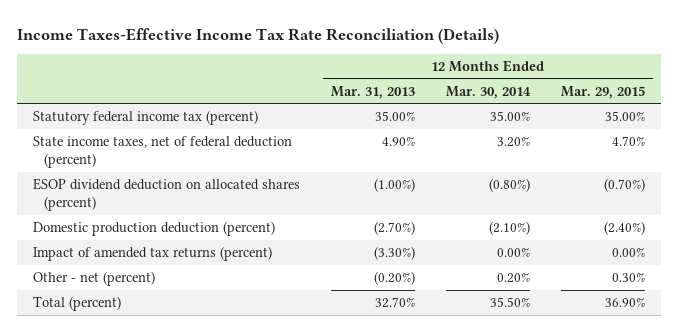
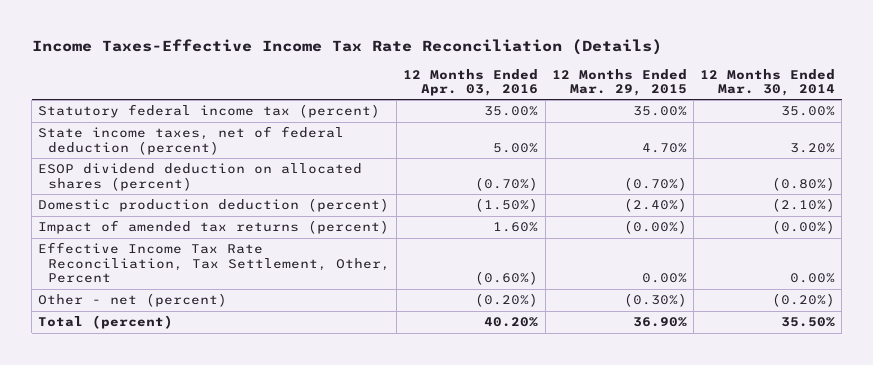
- | 12 Months Ended Mar. 31, 2013 | 12 Months Ended Mar. 30, 2014 | 12 Months Ended Mar. 29, 2015
+ | 12 Months Ended Apr. 03, 2016 | 12 Months Ended Mar. 29, 2015 | 12 Months Ended Mar. 30, 2014
- Impact of amended tax returns (percent) | (3.30%) | 0.00% | 0.00%
- Other - net (percent) | (0.20%) | 0.20% | 0.30%
+ Impact of amended tax returns (percent) | 1.60% | (0.00%) | (0.00%)
+ Effective Income Tax Rate Reconciliation, Tax Settlement, Other, Percent | (0.60%) | 0.00% | 0.00%
+ Other - net (percent) | (0.20%) | (0.30%) | (0.20%)

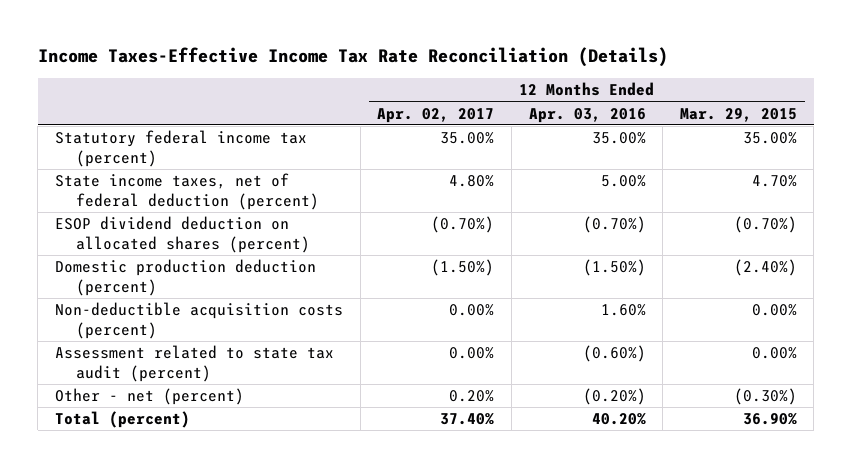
- | 12 Months Ended Apr. 03, 2016 | 12 Months Ended Mar. 29, 2015 | 12 Months Ended Mar. 30, 2014
+ | 12 Months Ended Apr. 02, 2017 | 12 Months Ended Apr. 03, 2016 | 12 Months Ended Mar. 29, 2015
- Impact of amended tax returns (percent) | 1.60% | (0.00%) | (0.00%)
- Effective Income Tax Rate Reconciliation, Tax Settlement, Other, Percent | (0.60%) | 0.00% | 0.00%
+ Non-deductible acquisition costs (percent) | 0.00% | 1.60% | 0.00%
+ Assessment related to state tax audit (percent) | 0.00% | (0.60%) | 0.00%

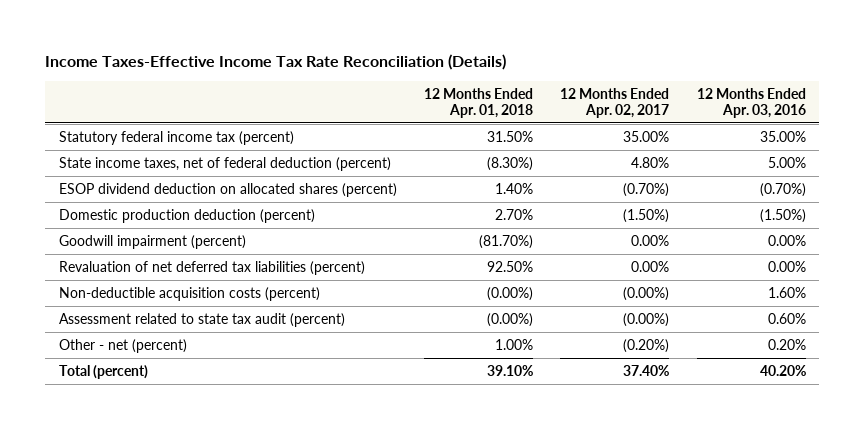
- | 12 Months Ended Apr. 02, 2017 | 12 Months Ended Apr. 03, 2016 | 12 Months Ended Mar. 29, 2015
+ | 12 Months Ended Apr. 01, 2018 | 12 Months Ended Apr. 02, 2017 | 12 Months Ended Apr. 03, 2016
- Non-deductible acquisition costs (percent) | 0.00% | 1.60% | 0.00%
- Assessment related to state tax audit (percent) | 0.00% | (0.60%) | 0.00%
- Other - net (percent) | 0.20% | (0.20%) | (0.30%)
+ Goodwill impairment (percent) | (81.70%) | 0.00% | 0.00%
+ Revaluation of net deferred tax liabilities (percent) | 92.50% | 0.00% | 0.00%
+ Non-deductible acquisition costs (percent) | (0.00%) | (0.00%) | 1.60%
+ Assessment related to state tax audit (percent) | (0.00%) | (0.00%) | 0.60%
+ Other - net (percent) | 1.00% | (0.20%) | 0.20%

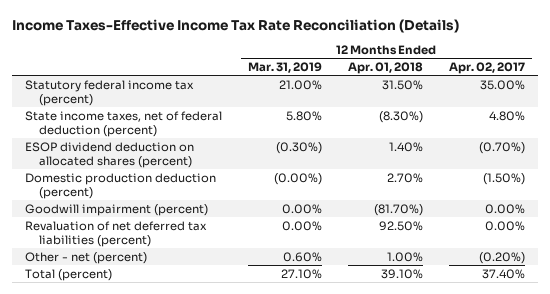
- | 12 Months Ended Apr. 01, 2018 | 12 Months Ended Apr. 02, 2017 | 12 Months Ended Apr. 03, 2016
+ | 12 Months Ended Mar. 31, 2019 | 12 Months Ended Apr. 01, 2018 | 12 Months Ended Apr. 02, 2017
- Non-deductible acquisition costs (percent) | (0.00%) | (0.00%) | 1.60%
- Assessment related to state tax audit (percent) | (0.00%) | (0.00%) | 0.60%

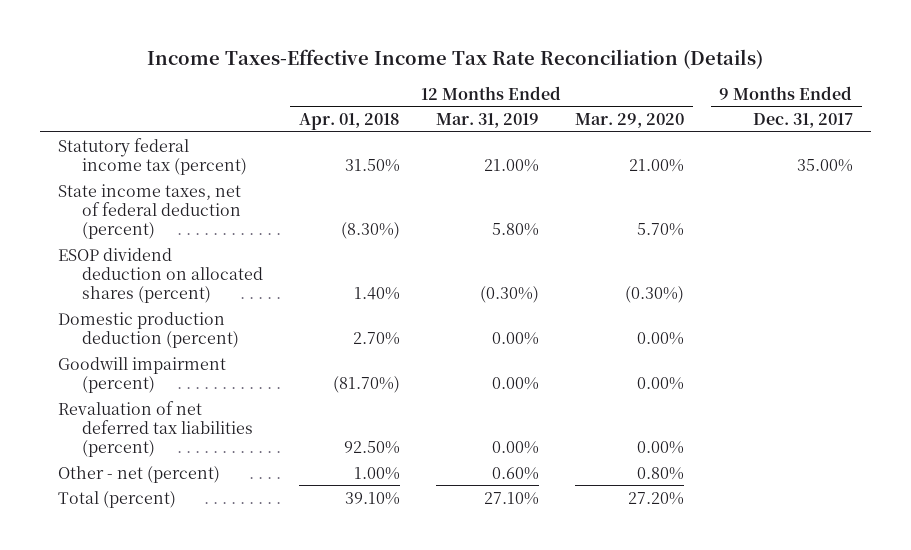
- | 12 Months Ended Mar. 31, 2019 | 12 Months Ended Apr. 01, 2018 | 12 Months Ended Apr. 02, 2017
+ | 12 Months Ended Apr. 01, 2018 | 12 Months Ended Mar. 31, 2019 | 12 Months Ended Mar. 29, 2020 | 9 Months Ended Dec. 31, 2017
- Domestic production deduction (percent) | (0.00%) | 2.70% | (1.50%)
+ Domestic production deduction (percent) | 2.70% | 0.00% | 0.00% |

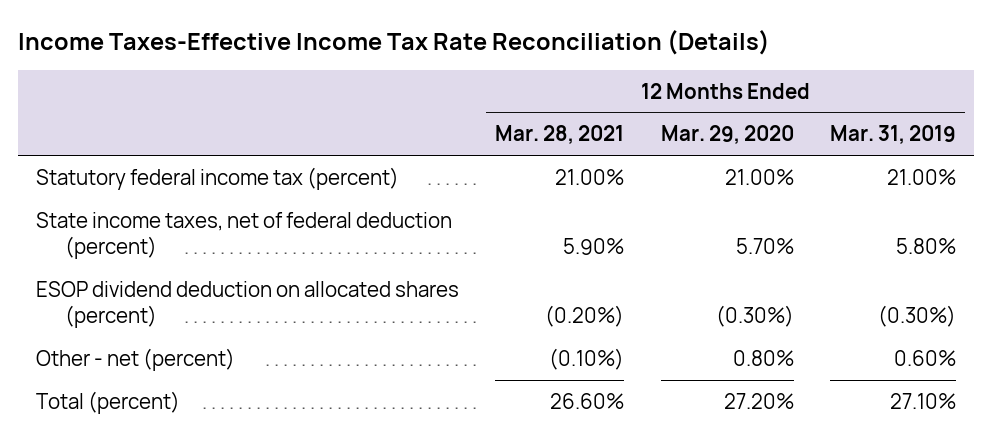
- | 12 Months Ended Apr. 01, 2018 | 12 Months Ended Mar. 31, 2019 | 12 Months Ended Mar. 29, 2020 | 9 Months Ended Dec. 31, 2017
+ | 12 Months Ended Mar. 28, 2021 | 12 Months Ended Mar. 29, 2020 | 12 Months Ended Mar. 31, 2019
- Domestic production deduction (percent) | 2.70% | 0.00% | 0.00% |
- Goodwill impairment (percent) | (81.70%) | 0.00% | 0.00% |
- Revaluation of net deferred tax liabilities (percent) | 92.50% | 0.00% | 0.00% |

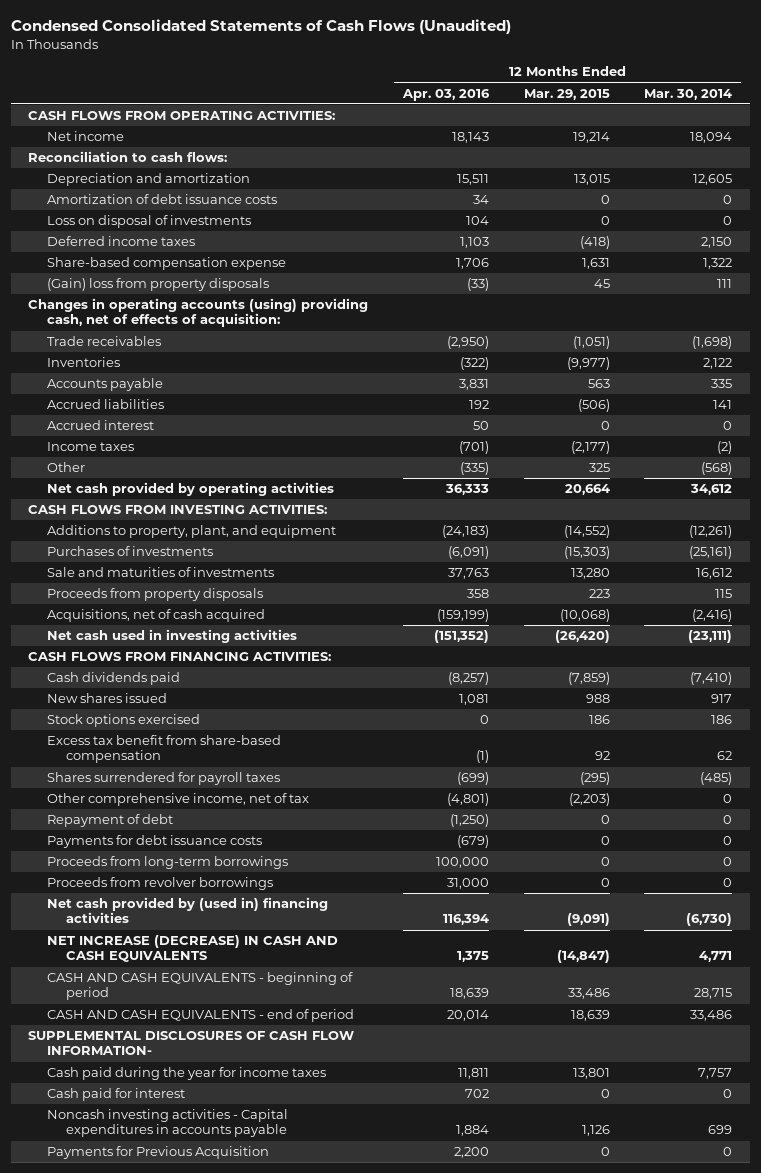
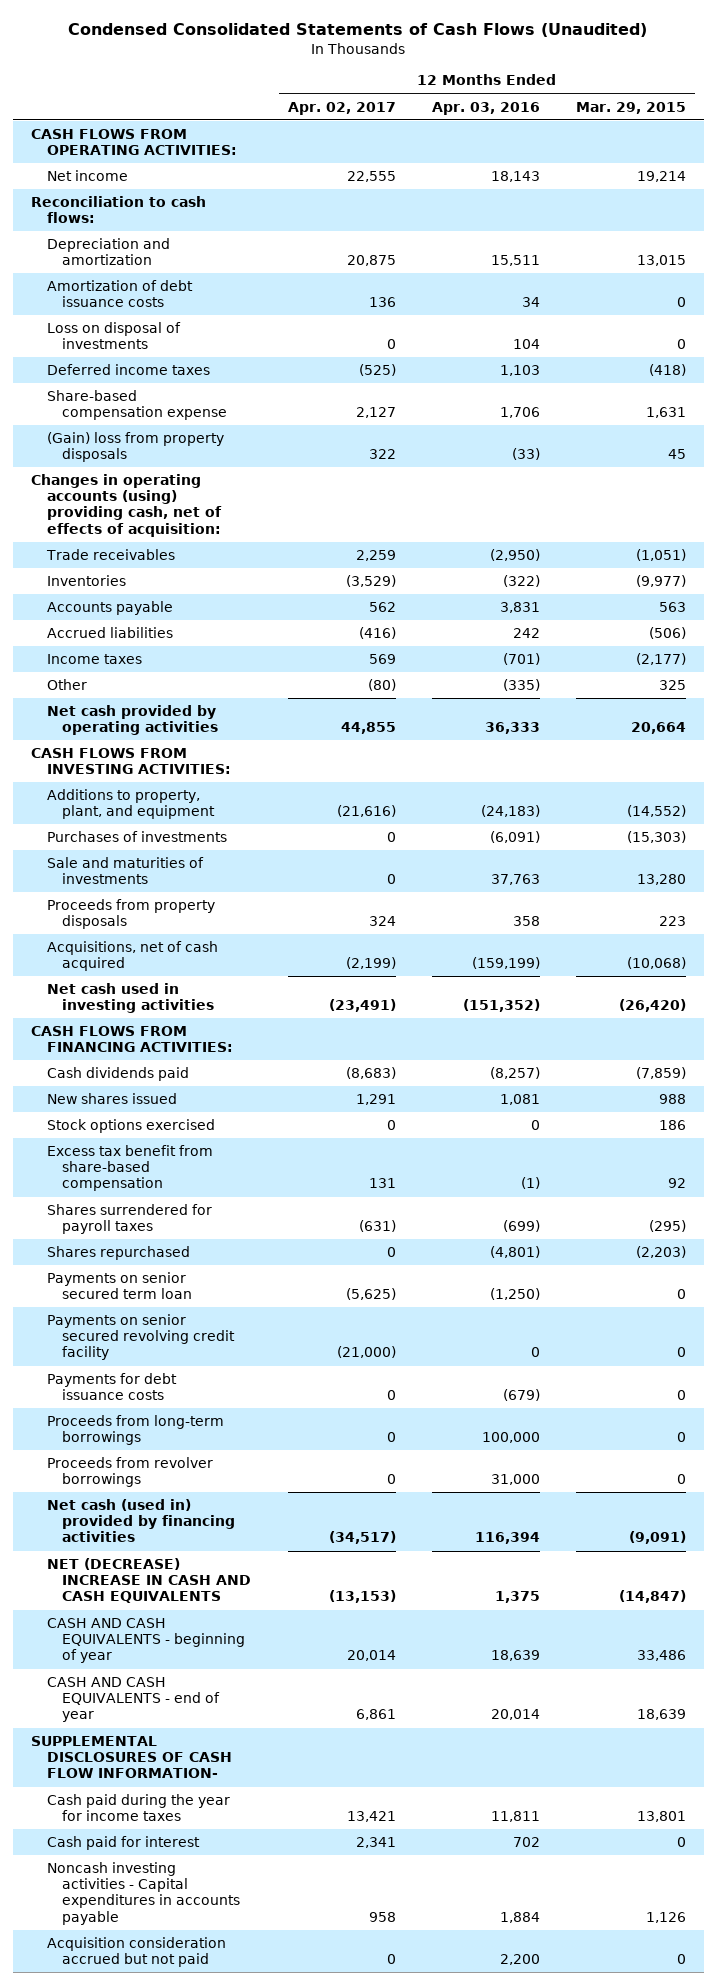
- | 12 Months Ended Apr. 03, 2016 | 12 Months Ended Mar. 29, 2015 | 12 Months Ended Mar. 30, 2014
+ | 12 Months Ended Apr. 02, 2017 | 12 Months Ended Apr. 03, 2016 | 12 Months Ended Mar. 29, 2015
- Accrued liabilities | 192 | (506) | 141
- Accrued interest | 50 | 0 | 0
+ Accrued liabilities | (416) | 242 | (506)
- Other comprehensive income, net of tax | (4,801) | (2,203) | 0
- Repayment of debt | (1,250) | 0 | 0
+ Shares repurchased | 0 | (4,801) | (2,203)
+ Payments on senior secured term loan | (5,625) | (1,250) | 0
+ Payments on senior secured revolving credit facility | (21,000) | 0 | 0
- Net cash provided by (used in) financing activities | 116,394 | (9,091) | (6,730)
- NET INCREASE (DECREASE) IN CASH AND CASH EQUIVALENTS | 1,375 | (14,847) | 4,771
- CASH AND CASH EQUIVALENTS - beginning of period | 18,639 | 33,486 | 28,715
- CASH AND CASH EQUIVALENTS - end of period | 20,014 | 18,639 | 33,486
+ Net cash (used in) provided by financing activities | (34,517) | 116,394 | (9,091)
+ NET (DECREASE) INCREASE IN CASH AND CASH EQUIVALENTS | (13,153) | 1,375 | (14,847)
+ CASH AND CASH EQUIVALENTS - beginning of year | 20,014 | 18,639 | 33,486
+ CASH AND CASH EQUIVALENTS - end of year | 6,861 | 20,014 | 18,639
- Payments for Previous Acquisition | 2,200 | 0 | 0
+ Acquisition consideration accrued but not paid | 0 | 2,200 | 0

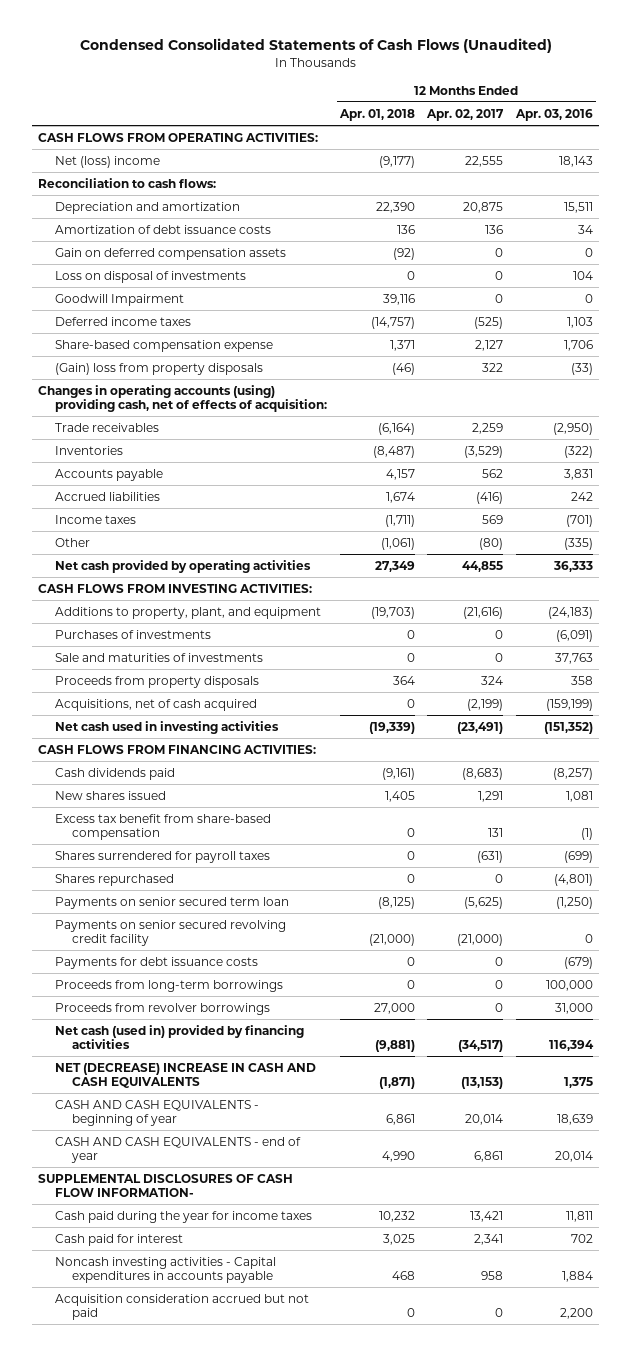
- | 12 Months Ended Apr. 02, 2017 | 12 Months Ended Apr. 03, 2016 | 12 Months Ended Mar. 29, 2015
+ | 12 Months Ended Apr. 01, 2018 | 12 Months Ended Apr. 02, 2017 | 12 Months Ended Apr. 03, 2016
- Net income | 22,555 | 18,143 | 19,214
+ Net (loss) income | (9,177) | 22,555 | 18,143
+ Gain on deferred compensation assets | (92) | 0 | 0
+ Goodwill Impairment | 39,116 | 0 | 0
- Stock options exercised | 0 | 0 | 186

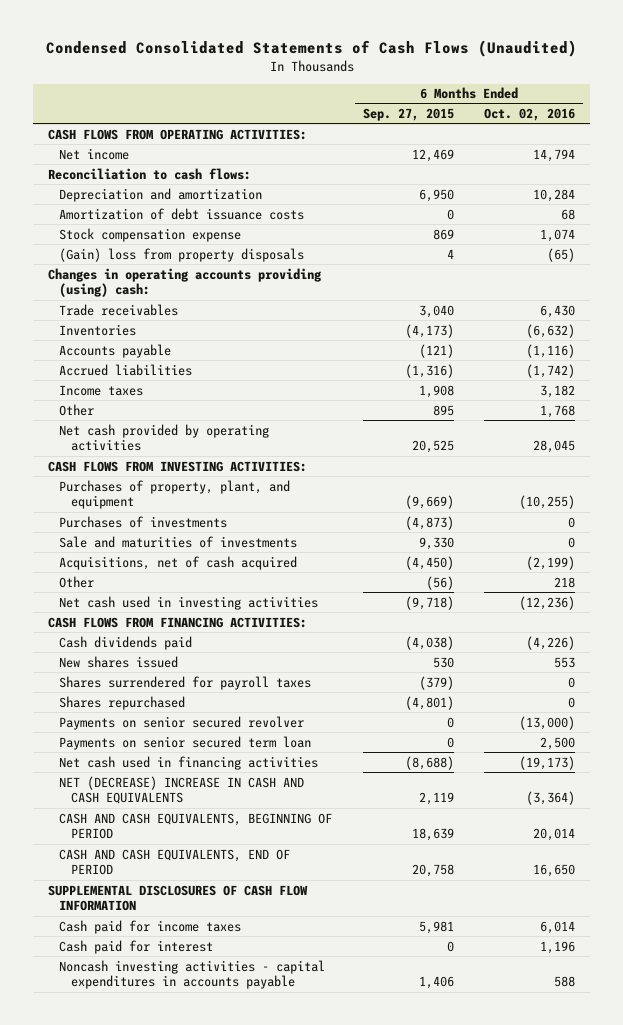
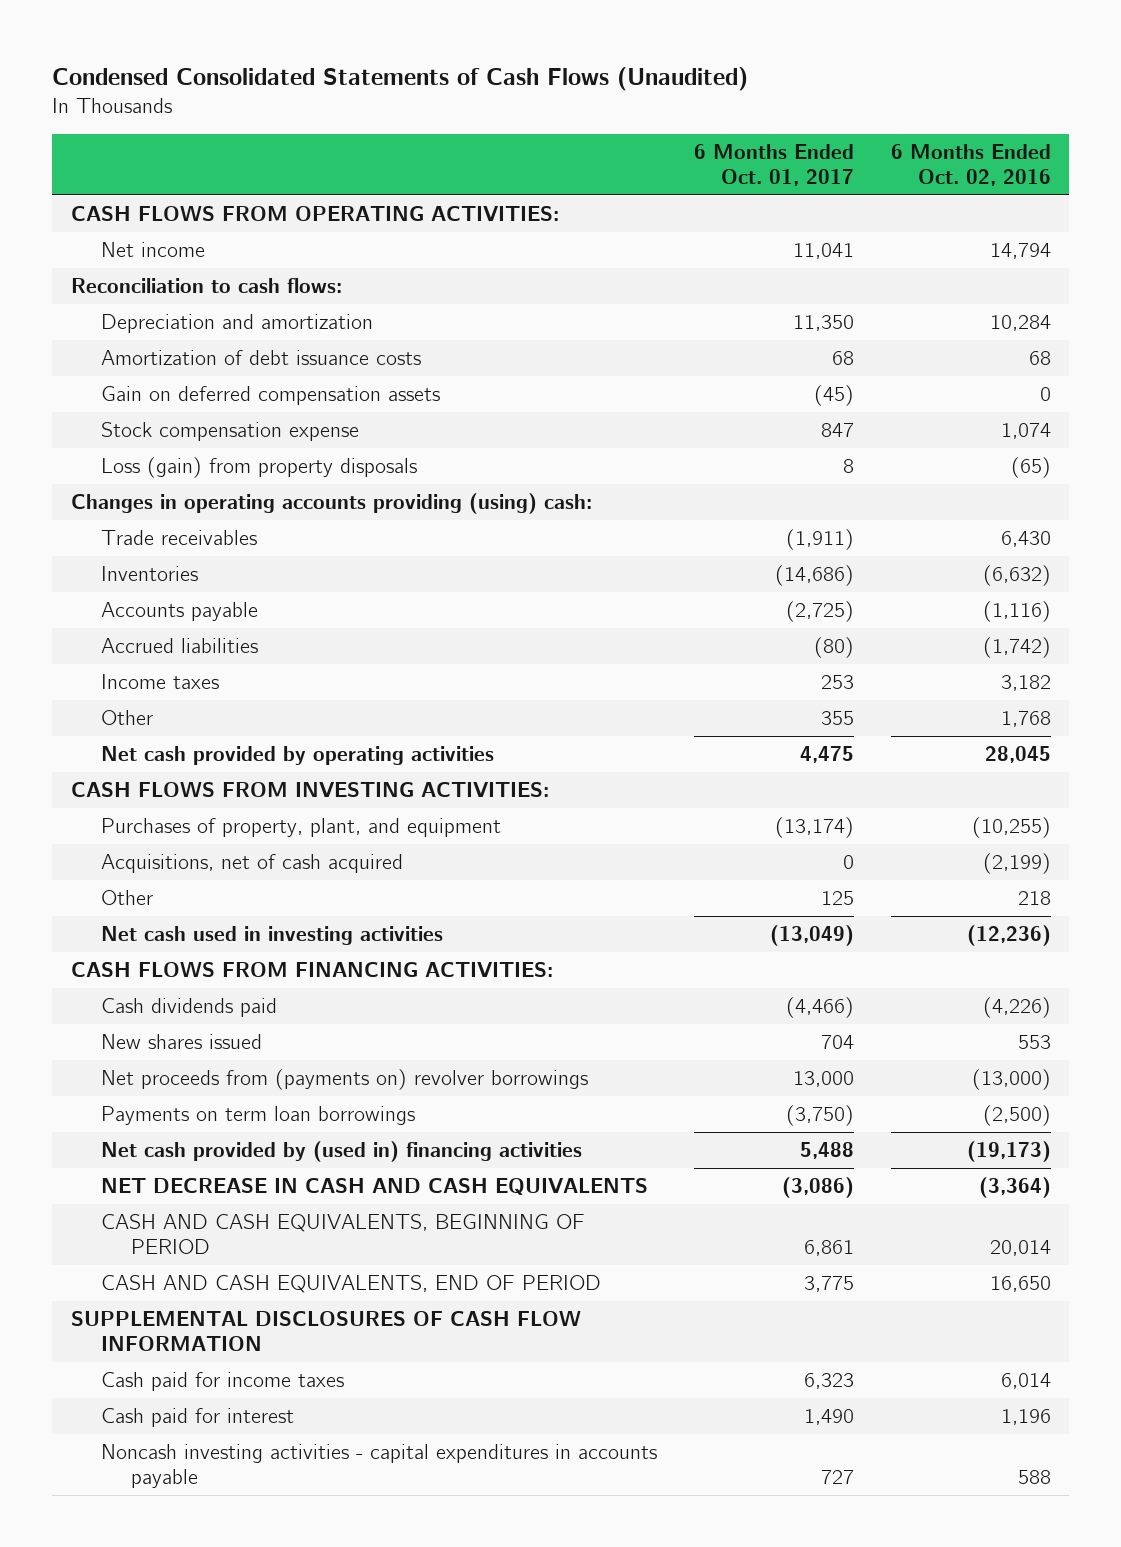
- | 6 Months Ended Sep. 27, 2015 | 6 Months Ended Oct. 02, 2016
+ | 6 Months Ended Oct. 01, 2017 | 6 Months Ended Oct. 02, 2016
+ Gain on deferred compensation assets | (45) | 0
- (Gain) loss from property disposals | 4 | (65)
+ Loss (gain) from property disposals | 8 | (65)
- Purchases of investments | (4,873) | 0
- Sale and maturities of investments | 9,330 | 0
- Shares surrendered for payroll taxes | (379) | 0
- Shares repurchased | (4,801) | 0
- Payments on senior secured revolver | 0 | (13,000)
- Payments on senior secured term loan | 0 | 2,500
- Net cash used in financing activities | (8,688) | (19,173)
- NET (DECREASE) INCREASE IN CASH AND CASH EQUIVALENTS | 2,119 | (3,364)
+ Net proceeds from (payments on) revolver borrowings | 13,000 | (13,000)
+ Payments on term loan borrowings | (3,750) | (2,500)
+ Net cash provided by (used in) financing activities | 5,488 | (19,173)
+ NET DECREASE IN CASH AND CASH EQUIVALENTS | (3,086) | (3,364)

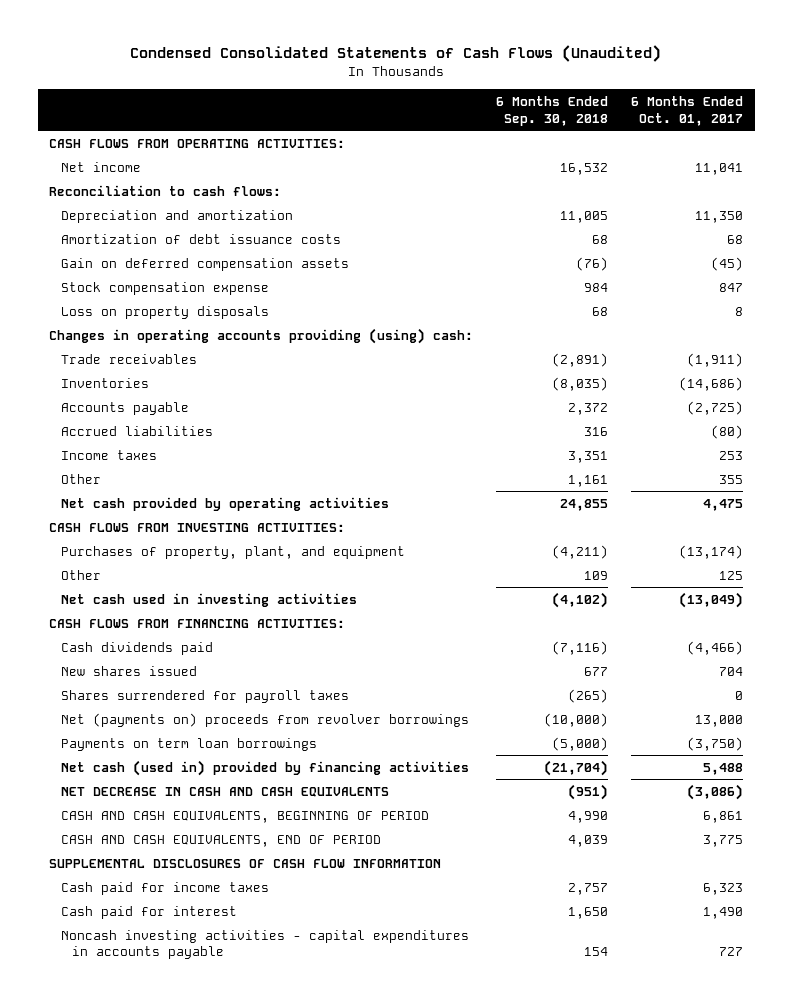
- | 6 Months Ended Oct. 01, 2017 | 6 Months Ended Oct. 02, 2016
+ | 6 Months Ended Sep. 30, 2018 | 6 Months Ended Oct. 01, 2017
- Loss (gain) from property disposals | 8 | (65)
+ Loss on property disposals | 68 | 8
- Acquisitions, net of cash acquired | 0 | (2,199)
- Net proceeds from (payments on) revolver borrowings | 13,000 | (13,000)
+ Shares surrendered for payroll taxes | (265) | 0
+ Net (payments on) proceeds from revolver borrowings | (10,000) | 13,000
- Net cash provided by (used in) financing activities | 5,488 | (19,173)
+ Net cash (used in) provided by financing activities | (21,704) | 5,488

